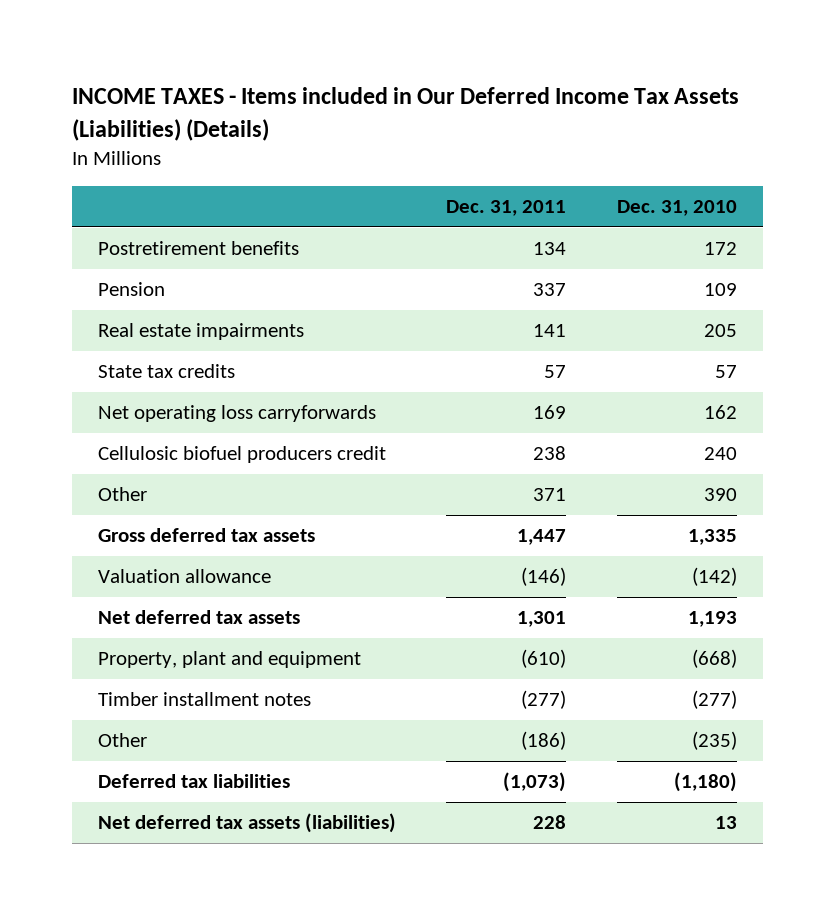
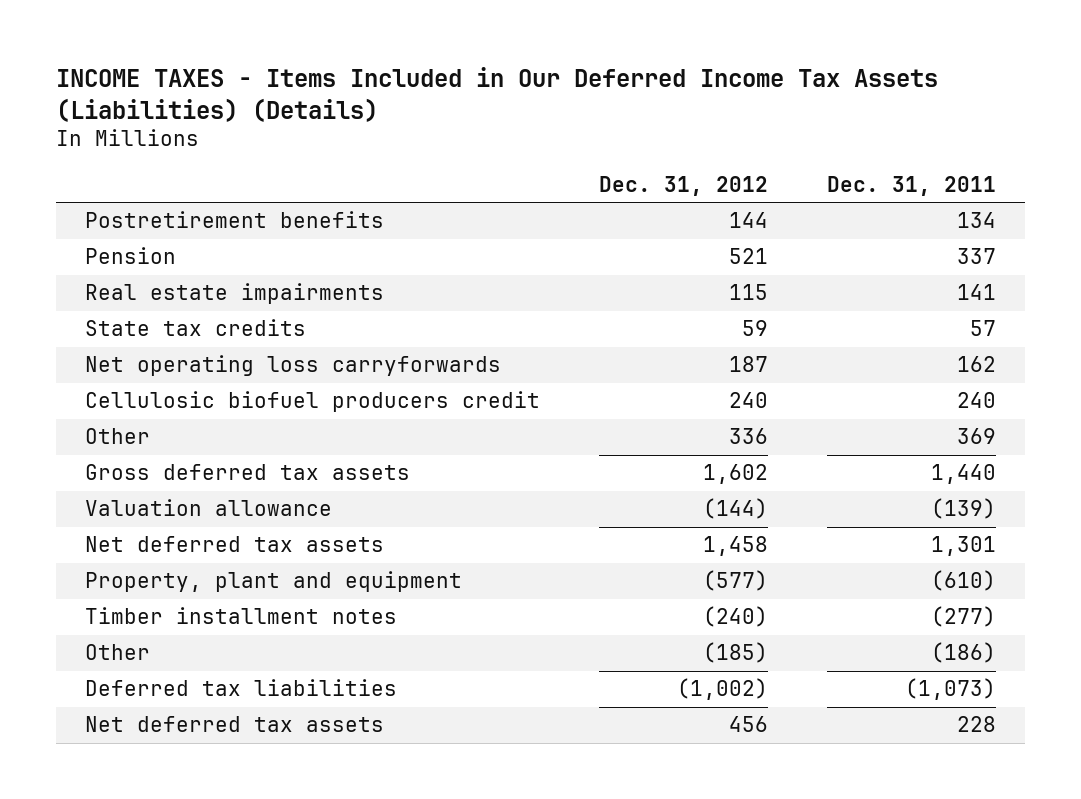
- INCOME TAXES - Items included in Our Deferred Income Tax Assets (Liabilities) (Details)
+ INCOME TAXES - Items Included in Our Deferred Income Tax Assets (Liabilities) (Details)
- | Dec. 31, 2011 | Dec. 31, 2010
+ | Dec. 31, 2012 | Dec. 31, 2011
- Net operating loss carryforwards | 169 | 162
- Cellulosic biofuel producers credit | 238 | 240
- Other | 371 | 390
- Gross deferred tax assets | 1,447 | 1,335
- Valuation allowance | (146) | (142)
+ Net operating loss carryforwards | 187 | 162
+ Cellulosic biofuel producers credit | 240 | 240
+ Other | 336 | 369
+ Gross deferred tax assets | 1,602 | 1,440
+ Valuation allowance | (144) | (139)
- Net deferred tax assets (liabilities) | 228 | 13
+ Net deferred tax assets | 456 | 228

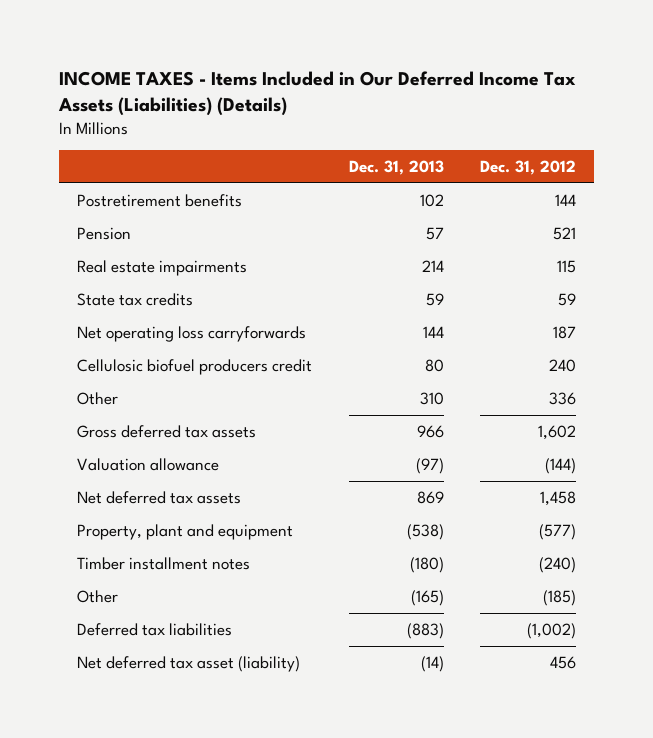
- | Dec. 31, 2012 | Dec. 31, 2011
+ | Dec. 31, 2013 | Dec. 31, 2012
- Net deferred tax assets | 456 | 228
+ Net deferred tax asset (liability) | (14) | 456

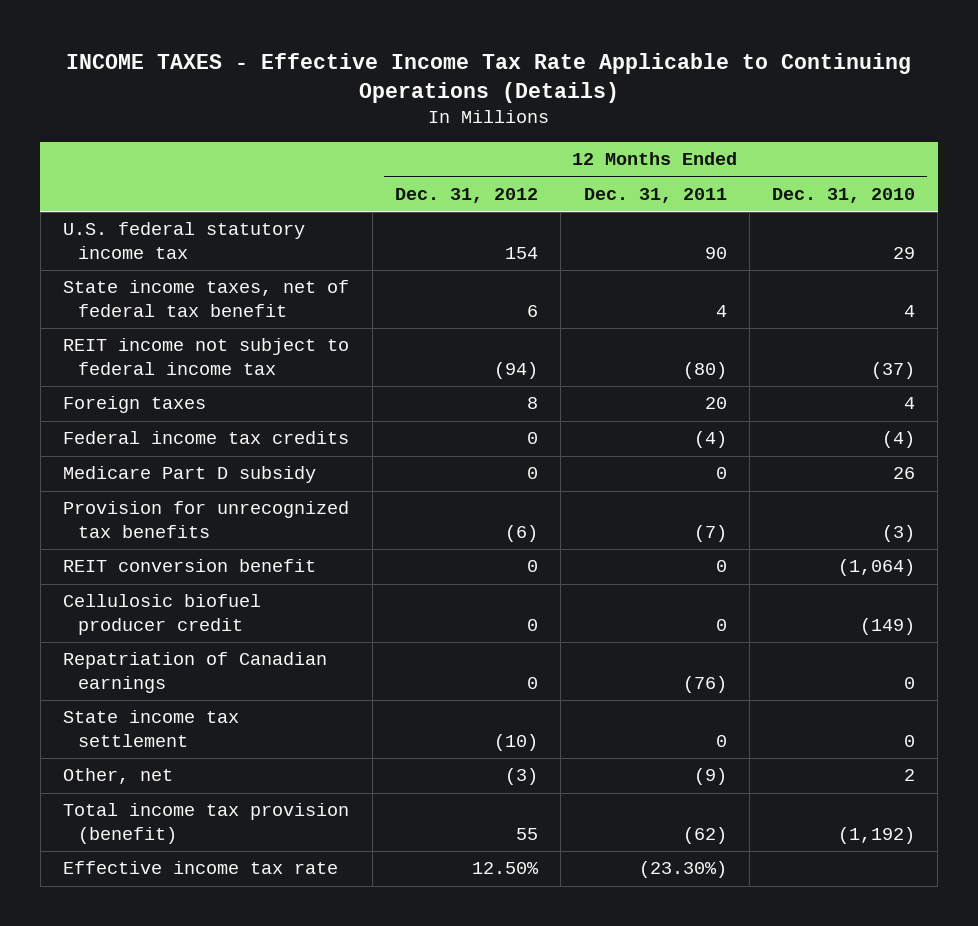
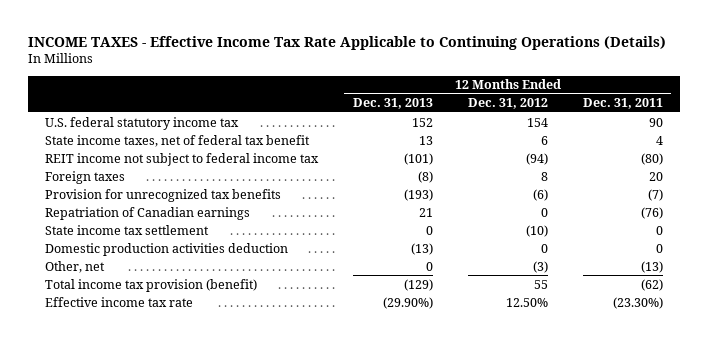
- | 12 Months Ended Dec. 31, 2012 | 12 Months Ended Dec. 31, 2011 | 12 Months Ended Dec. 31, 2010
+ | 12 Months Ended Dec. 31, 2013 | 12 Months Ended Dec. 31, 2012 | 12 Months Ended Dec. 31, 2011
- Federal income tax credits | 0 | (4) | (4)
- Medicare Part D subsidy | 0 | 0 | 26
- REIT conversion benefit | 0 | 0 | (1,064)
- Cellulosic biofuel producer credit | 0 | 0 | (149)
- Other, net | (3) | (9) | 2
+ Domestic production activities deduction | (13) | 0 | 0
+ Other, net | 0 | (3) | (13)

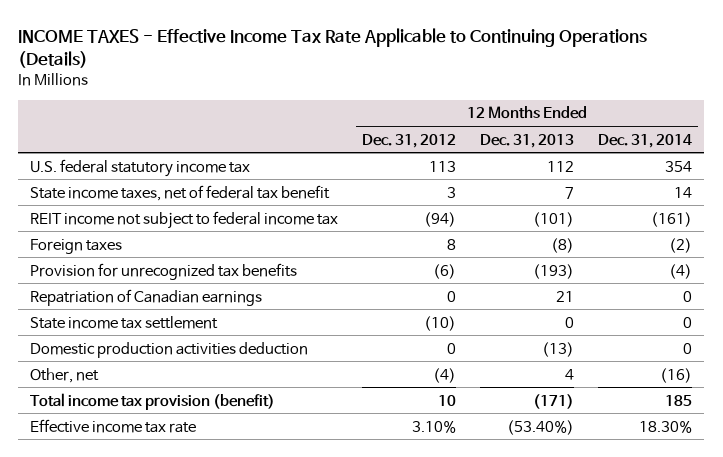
- | 12 Months Ended Dec. 31, 2013 | 12 Months Ended Dec. 31, 2012 | 12 Months Ended Dec. 31, 2011
+ | 12 Months Ended Dec. 31, 2012 | 12 Months Ended Dec. 31, 2013 | 12 Months Ended Dec. 31, 2014
- U.S. federal statutory income tax | 152 | 154 | 90
- State income taxes, net of federal tax benefit | 13 | 6 | 4
+ U.S. federal statutory income tax | 113 | 112 | 354
+ State income taxes, net of federal tax benefit | 3 | 7 | 14
- Other, net | 0 | (3) | (13)
- Total income tax provision (benefit) | (129) | 55 | (62)
- Effective income tax rate | (29.90%) | 12.50% | (23.30%)
+ Other, net | (4) | 4 | (16)
+ Total income tax provision (benefit) | 10 | (171) | 185
+ Effective income tax rate | 3.10% | (53.40%) | 18.30%

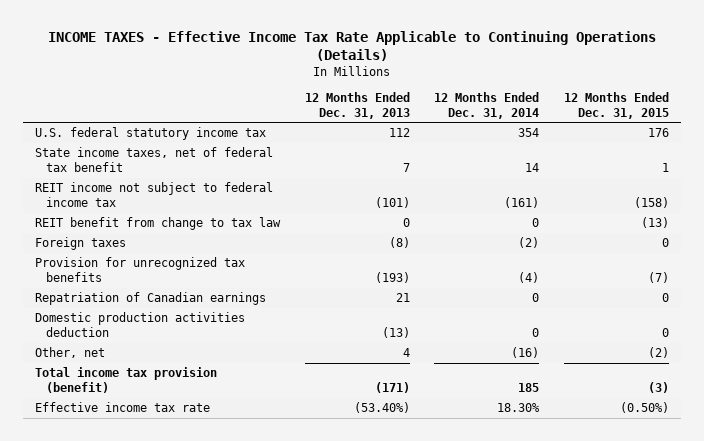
- | 12 Months Ended Dec. 31, 2012 | 12 Months Ended Dec. 31, 2013 | 12 Months Ended Dec. 31, 2014
+ | 12 Months Ended Dec. 31, 2013 | 12 Months Ended Dec. 31, 2014 | 12 Months Ended Dec. 31, 2015
+ REIT benefit from change to tax law | 0 | 0 | (13)
- State income tax settlement | (10) | 0 | 0

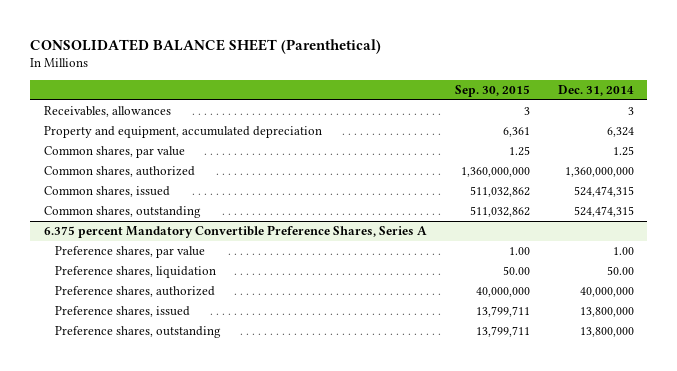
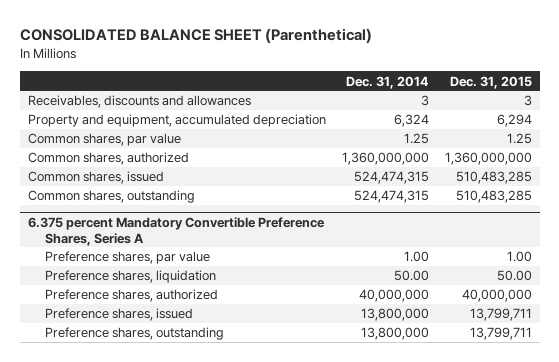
- | Sep. 30, 2015 | Dec. 31, 2014
+ | Dec. 31, 2014 | Dec. 31, 2015
- Receivables, allowances | 3 | 3
+ Receivables, discounts and allowances | 3 | 3

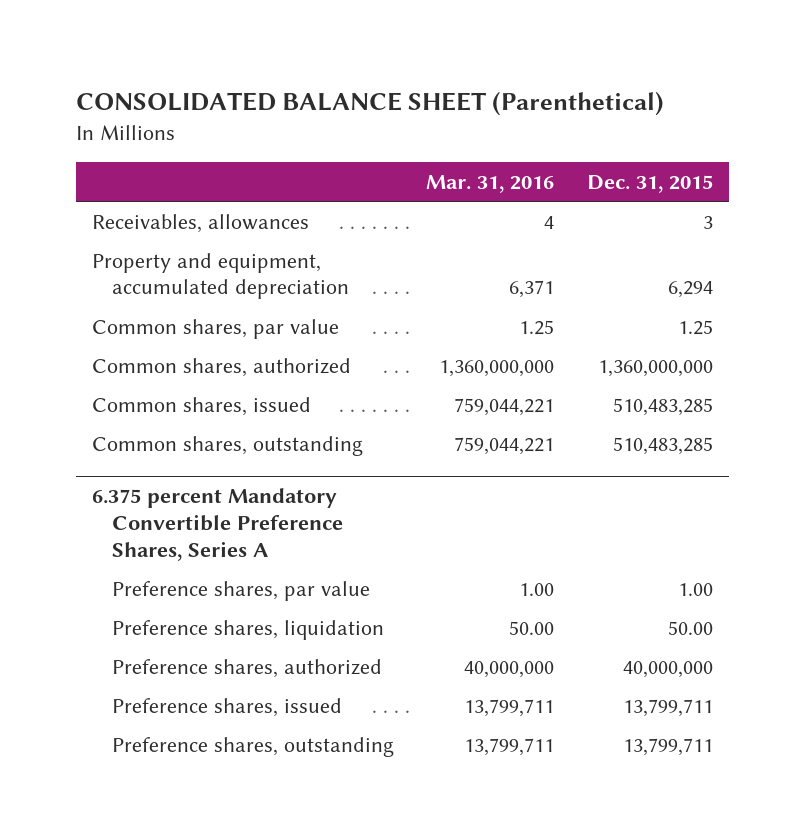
- | Dec. 31, 2014 | Dec. 31, 2015
+ | Mar. 31, 2016 | Dec. 31, 2015
- Receivables, discounts and allowances | 3 | 3
+ Receivables, allowances | 4 | 3

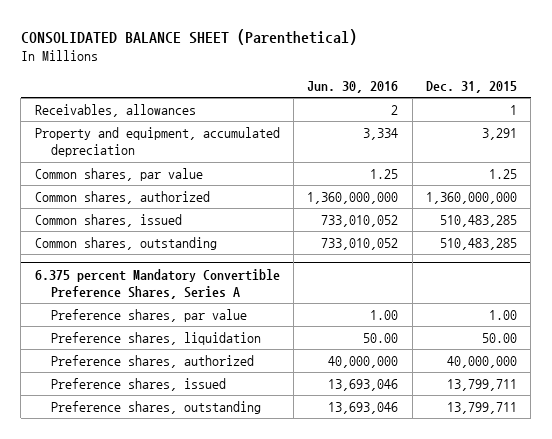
- | Mar. 31, 2016 | Dec. 31, 2015
+ | Jun. 30, 2016 | Dec. 31, 2015
- Receivables, allowances | 4 | 3
- Property and equipment, accumulated depreciation | 6,371 | 6,294
+ Receivables, allowances | 2 | 1
+ Property and equipment, accumulated depreciation | 3,334 | 3,291

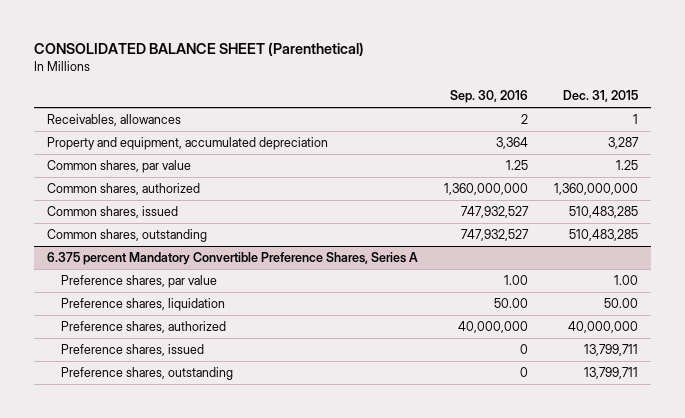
- | Jun. 30, 2016 | Dec. 31, 2015
+ | Sep. 30, 2016 | Dec. 31, 2015
- Property and equipment, accumulated depreciation | 3,334 | 3,291
+ Property and equipment, accumulated depreciation | 3,364 | 3,287

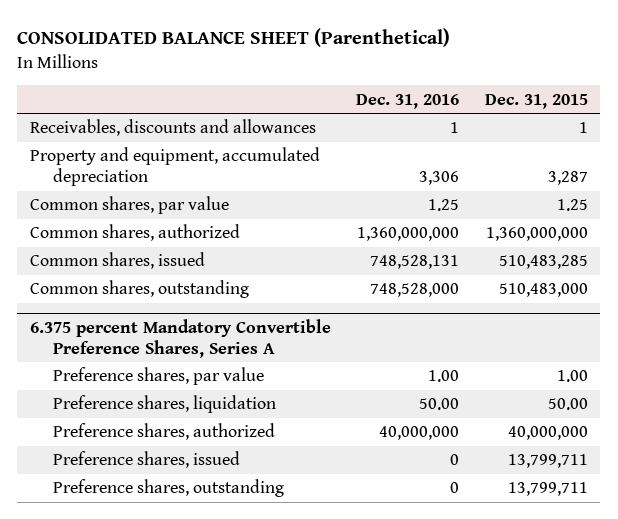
- | Sep. 30, 2016 | Dec. 31, 2015
+ | Dec. 31, 2016 | Dec. 31, 2015
- Receivables, allowances | 2 | 1
+ Receivables, discounts and allowances | 1 | 1
- Common shares, outstanding | 747,932,527 | 510,483,285
+ Common shares, outstanding | 748,528,000 | 510,483,000

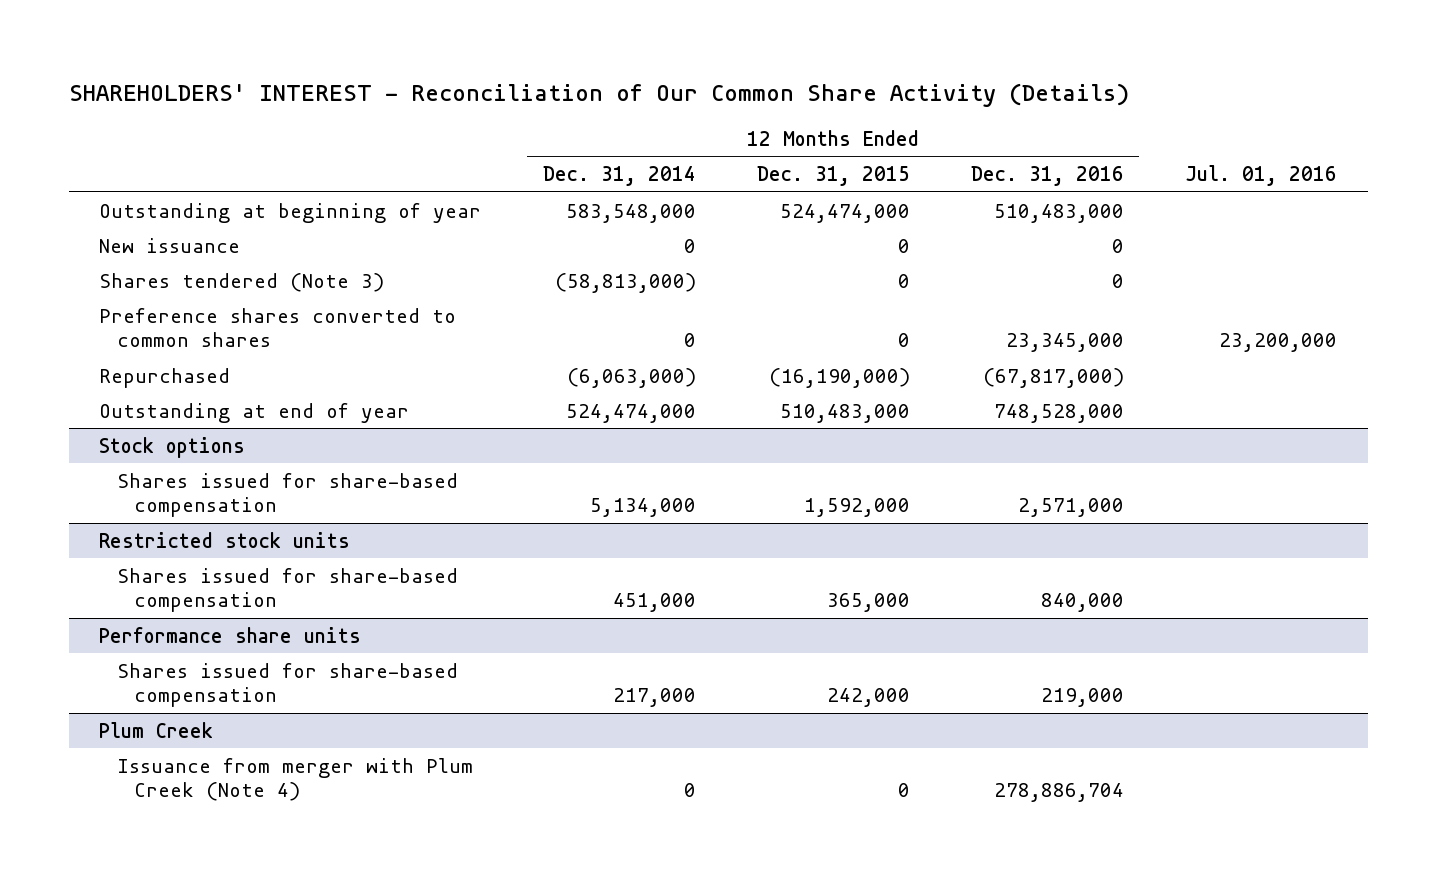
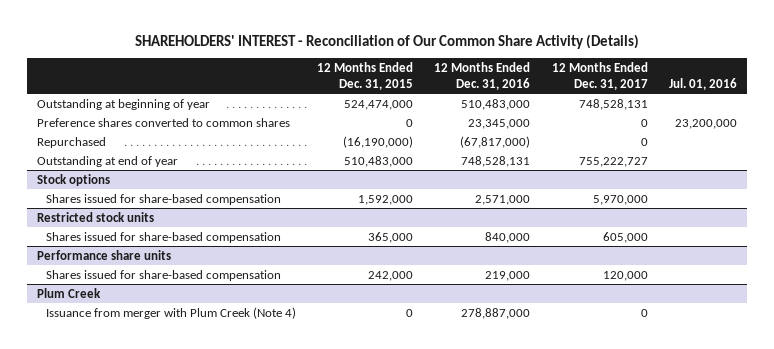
- | 12 Months Ended Dec. 31, 2014 | 12 Months Ended Dec. 31, 2015 | 12 Months Ended Dec. 31, 2016 | Jul. 01, 2016
+ | 12 Months Ended Dec. 31, 2015 | 12 Months Ended Dec. 31, 2016 | 12 Months Ended Dec. 31, 2017 | Jul. 01, 2016
- New issuance | 0 | 0 | 0 |
- Shares tendered (Note 3) | (58,813,000) | 0 | 0 |
- Outstanding at end of year | 524,474,000 | 510,483,000 | 748,528,000 |
+ Outstanding at end of year | 510,483,000 | 748,528,131 | 755,222,727 |
@ Plum Creek
- Issuance from merger with Plum Creek (Note 4) | 0 | 0 | 278,886,704 |
+ Issuance from merger with Plum Creek (Note 4) | 0 | 278,887,000 | 0 |

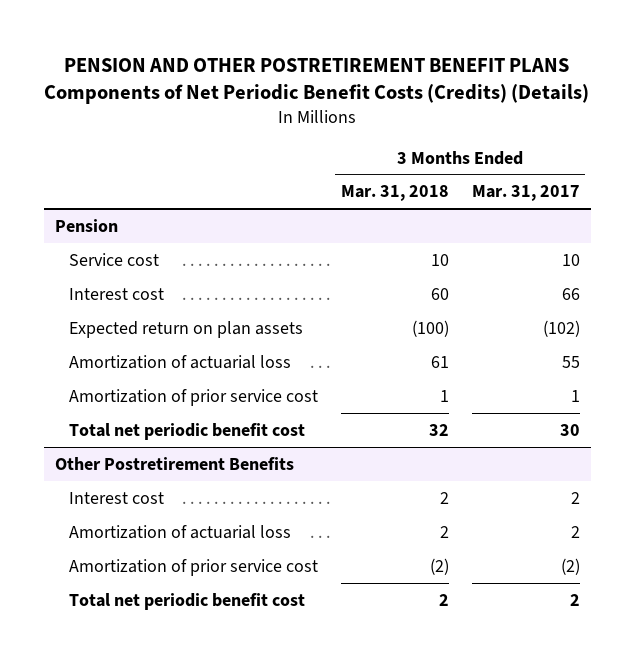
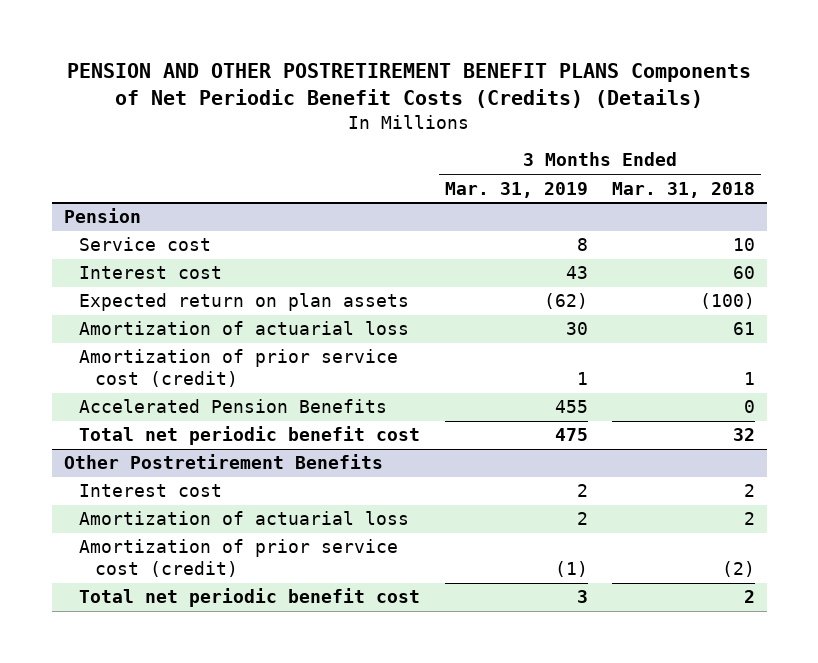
- | 3 Months Ended Mar. 31, 2018 | 3 Months Ended Mar. 31, 2017
+ | 3 Months Ended Mar. 31, 2019 | 3 Months Ended Mar. 31, 2018
@ Pension
- Amortization of prior service cost | 1 | 1
+ Amortization of prior service cost (credit) | 1 | 1
+ Accelerated Pension Benefits | 455 | 0
@ Other Postretirement Benefits
- Amortization of prior service cost | (2) | (2)
+ Amortization of prior service cost (credit) | (1) | (2)

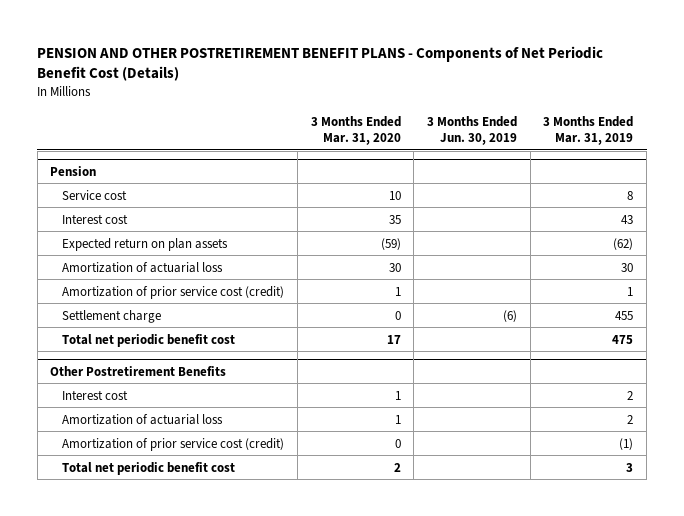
- PENSION AND OTHER POSTRETIREMENT BENEFIT PLANS Components of Net Periodic Benefit Costs (Credits) (Details)
+ PENSION AND OTHER POSTRETIREMENT BENEFIT PLANS - Components of Net Periodic Benefit Cost (Details)
- | 3 Months Ended Mar. 31, 2019 | 3 Months Ended Mar. 31, 2018
+ | 3 Months Ended Mar. 31, 2020 | 3 Months Ended Jun. 30, 2019 | 3 Months Ended Mar. 31, 2019
@ Pension
- Accelerated Pension Benefits | 455 | 0
+ Settlement charge | 0 | (6) | 455

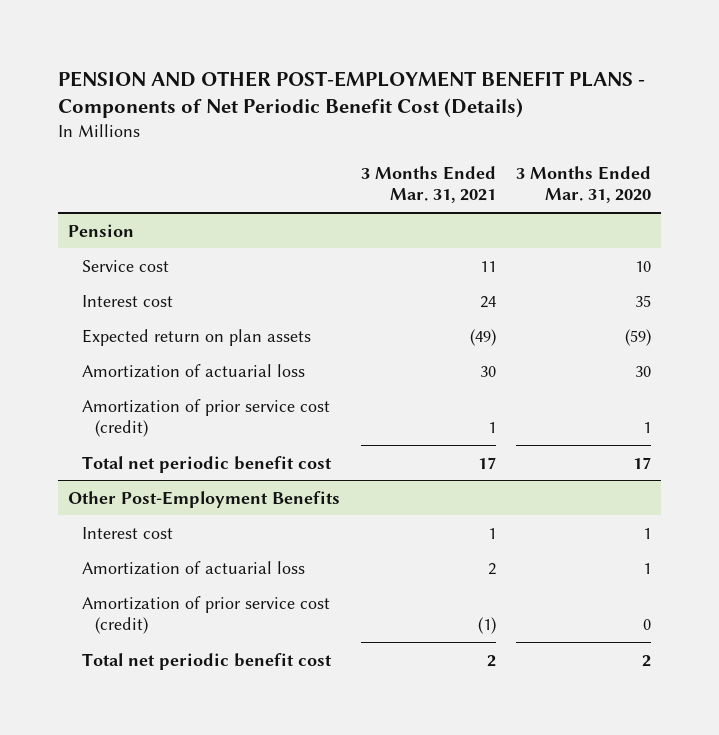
- PENSION AND OTHER POSTRETIREMENT BENEFIT PLANS - Components of Net Periodic Benefit Cost (Details)
+ PENSION AND OTHER POST-EMPLOYMENT BENEFIT PLANS - Components of Net Periodic Benefit Cost (Details)
- | 3 Months Ended Mar. 31, 2020 | 3 Months Ended Jun. 30, 2019 | 3 Months Ended Mar. 31, 2019
+ | 3 Months Ended Mar. 31, 2021 | 3 Months Ended Mar. 31, 2020
@ Pension
- Settlement charge | 0 | (6) | 455
- Other Postretirement Benefits
+ Other Post-Employment Benefits

